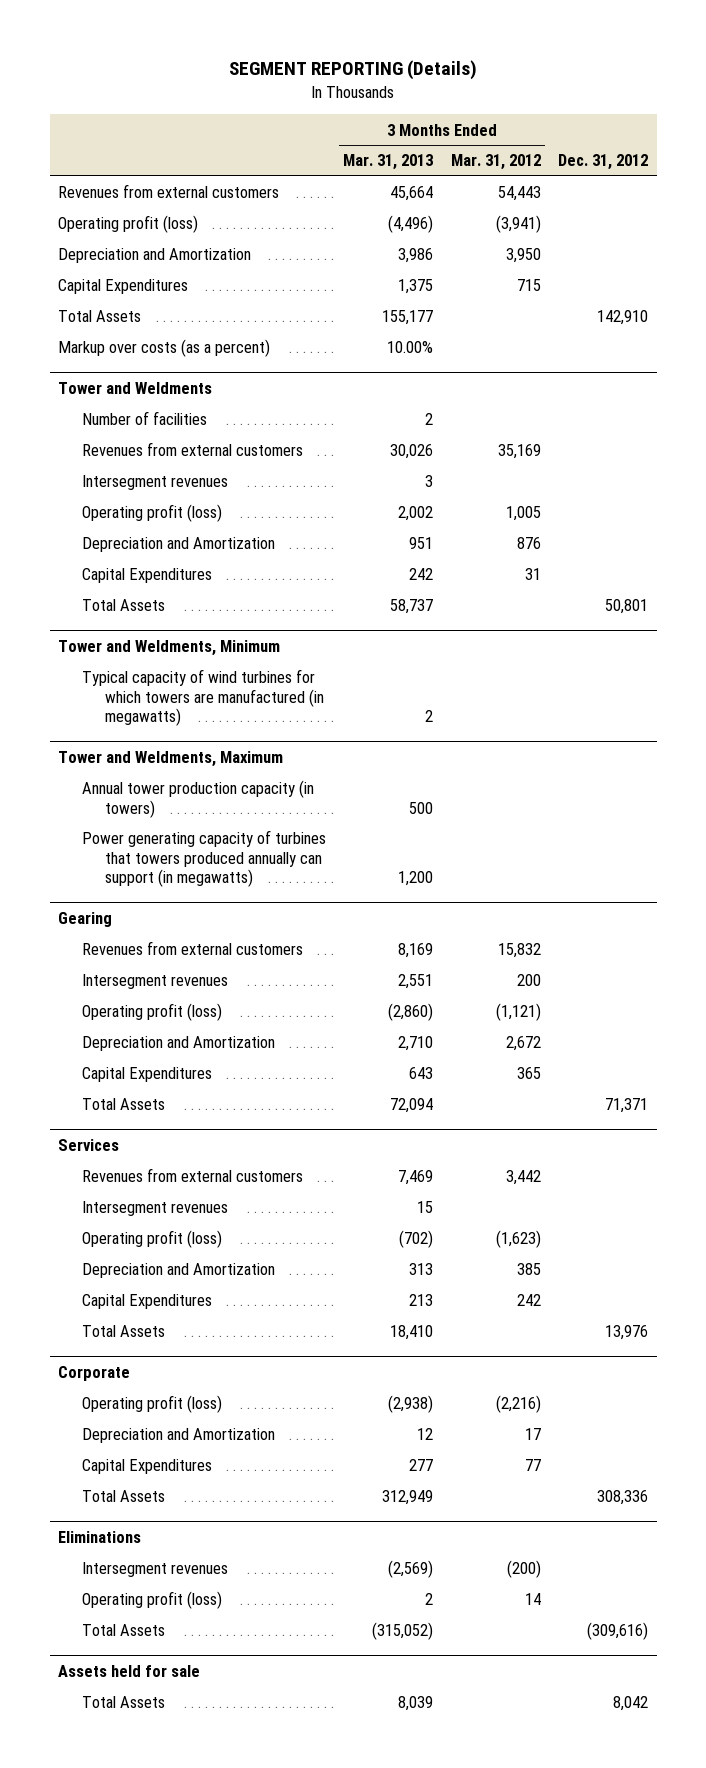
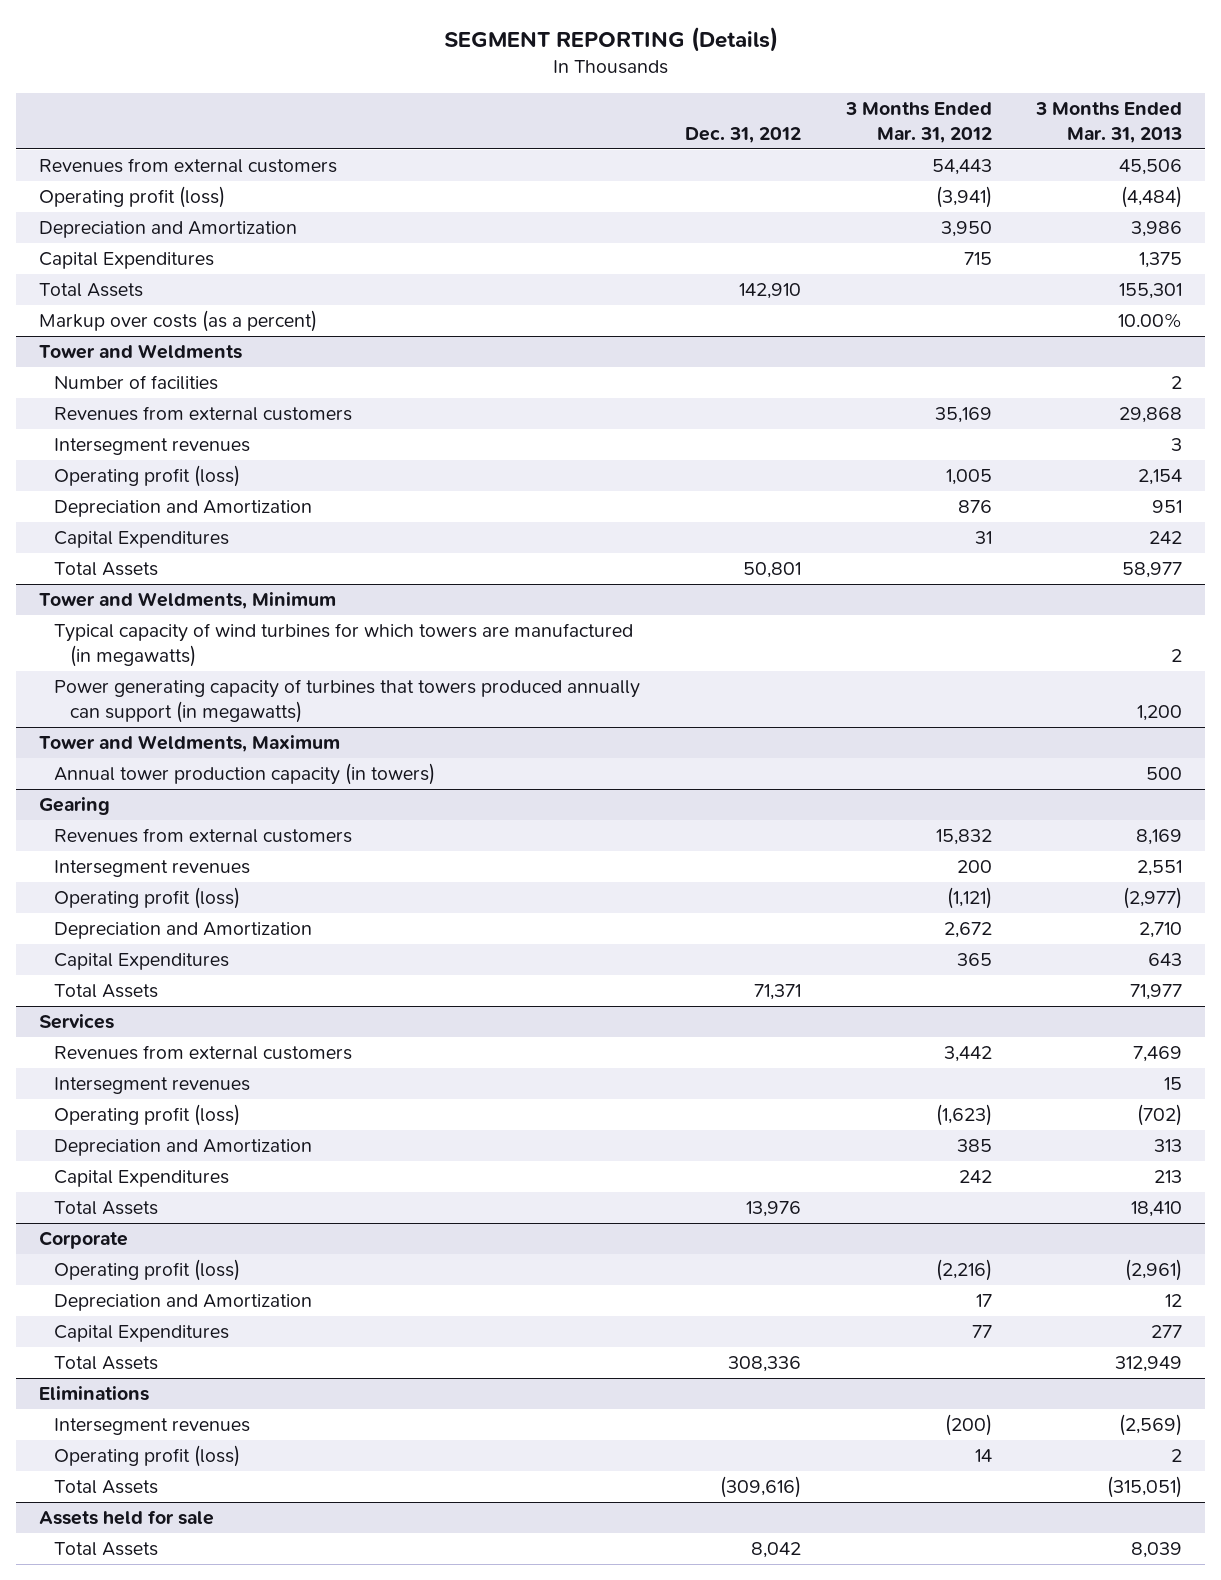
- | 3 Months Ended Mar. 31, 2013 | 3 Months Ended Mar. 31, 2012 | Dec. 31, 2012
+ | Dec. 31, 2012 | 3 Months Ended Mar. 31, 2012 | 3 Months Ended Mar. 31, 2013
- Revenues from external customers | 45,664 | 54,443 |
- Operating profit (loss) | (4,496) | (3,941) |
+ Revenues from external customers | | 54,443 | 45,506
+ Operating profit (loss) | | (3,941) | (4,484)
- Total Assets | 155,177 | | 142,910
+ Total Assets | 142,910 | | 155,301
@ Tower and Weldments
- Revenues from external customers | 30,026 | 35,169 |
+ Revenues from external customers | | 35,169 | 29,868
- Operating profit (loss) | 2,002 | 1,005 |
+ Operating profit (loss) | | 1,005 | 2,154
- Total Assets | 58,737 | | 50,801
+ Total Assets | 50,801 | | 58,977
@ Tower and Weldments, Minimum
+ Power generating capacity of turbines that towers produced annually can support (in megawatts) | | | 1,200
@ Tower and Weldments, Maximum
- Power generating capacity of turbines that towers produced annually can support (in megawatts) | 1,200 | |
@ Gearing
- Operating profit (loss) | (2,860) | (1,121) |
+ Operating profit (loss) | | (1,121) | (2,977)
- Total Assets | 72,094 | | 71,371
+ Total Assets | 71,371 | | 71,977
@ Corporate
- Operating profit (loss) | (2,938) | (2,216) |
+ Operating profit (loss) | | (2,216) | (2,961)
@ Eliminations
- Total Assets | (315,052) | | (309,616)
+ Total Assets | (309,616) | | (315,051)

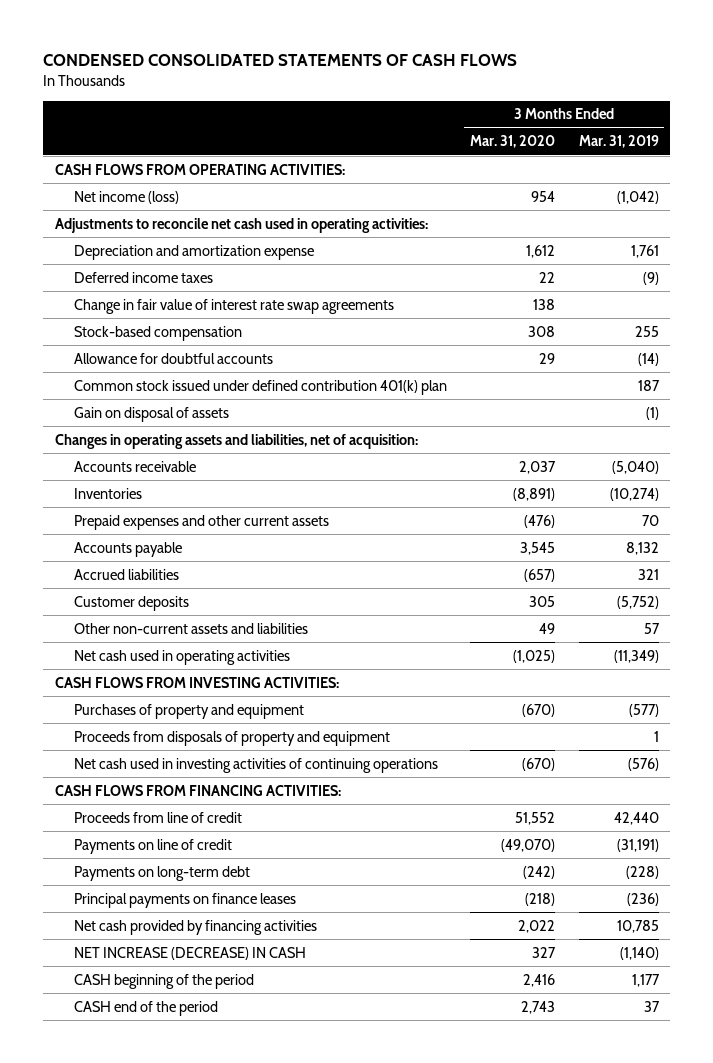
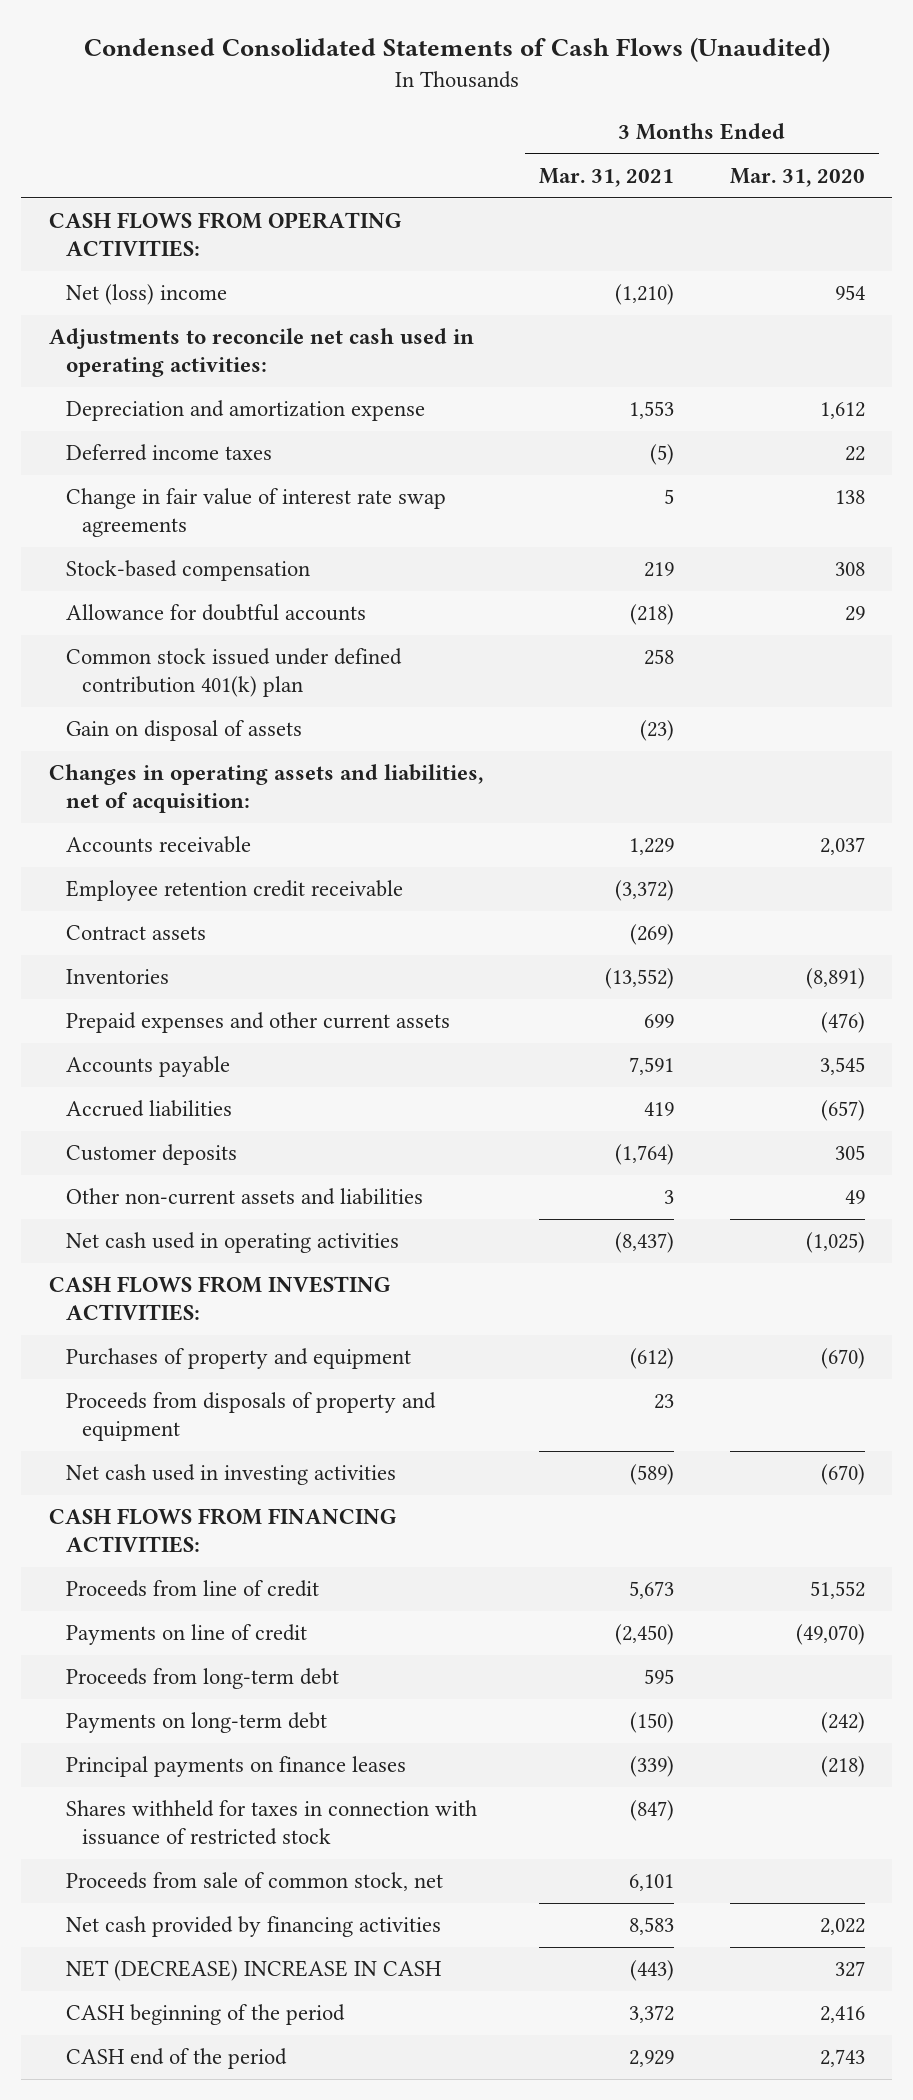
- CONDENSED CONSOLIDATED STATEMENTS OF CASH FLOWS
+ Condensed Consolidated Statements of Cash Flows (Unaudited)
- | 3 Months Ended Mar. 31, 2020 | 3 Months Ended Mar. 31, 2019
+ | 3 Months Ended Mar. 31, 2021 | 3 Months Ended Mar. 31, 2020
- Net income (loss) | 954 | (1,042)
+ Net (loss) income | (1,210) | 954
+ Employee retention credit receivable | (3,372) |
+ Contract assets | (269) |
- Net cash used in investing activities of continuing operations | (670) | (576)
+ Net cash used in investing activities | (589) | (670)
+ Proceeds from long-term debt | 595 |
+ Shares withheld for taxes in connection with issuance of restricted stock | (847) |
+ Proceeds from sale of common stock, net | 6,101 |
- NET INCREASE (DECREASE) IN CASH | 327 | (1,140)
+ NET (DECREASE) INCREASE IN CASH | (443) | 327

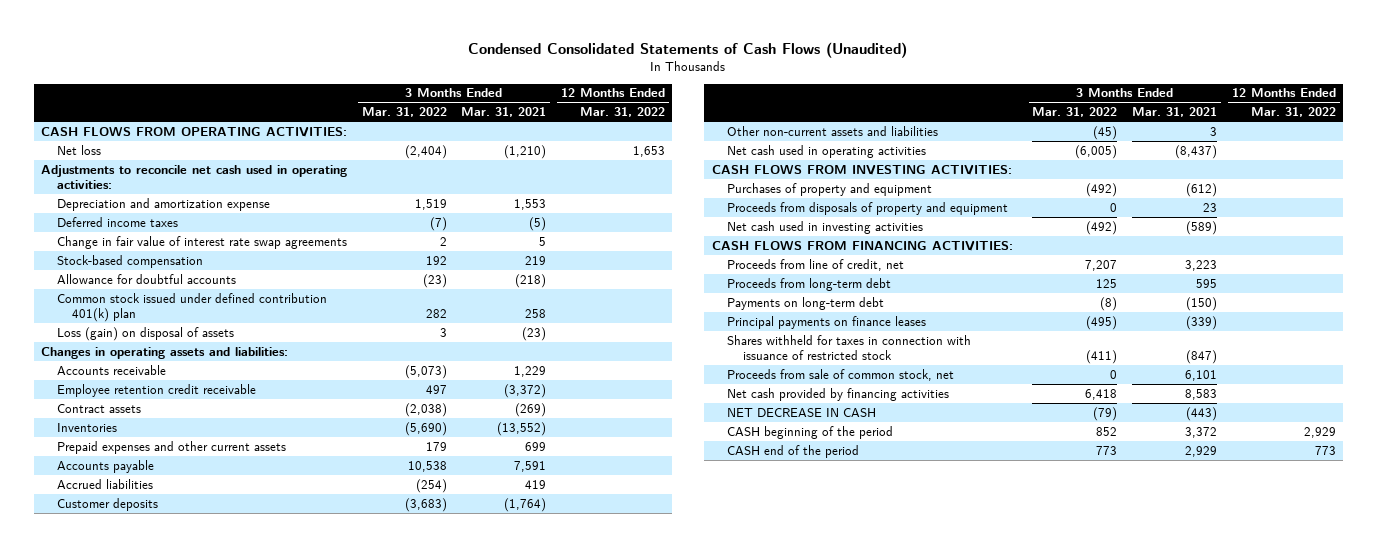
- | 3 Months Ended Mar. 31, 2021 | 3 Months Ended Mar. 31, 2020
+ | 3 Months Ended Mar. 31, 2022 | 3 Months Ended Mar. 31, 2021 | 12 Months Ended Mar. 31, 2022
- Net (loss) income | (1,210) | 954
+ Net loss | (2,404) | (1,210) | 1,653
- Gain on disposal of assets | (23) |
- Changes in operating assets and liabilities, net of acquisition:
+ Loss (gain) on disposal of assets | 3 | (23) |
+ Changes in operating assets and liabilities:
- Proceeds from line of credit | 5,673 | 51,552
- Payments on line of credit | (2,450) | (49,070)
+ Proceeds from line of credit, net | 7,207 | 3,223 |
- NET (DECREASE) INCREASE IN CASH | (443) | 327
+ NET DECREASE IN CASH | (79) | (443) |

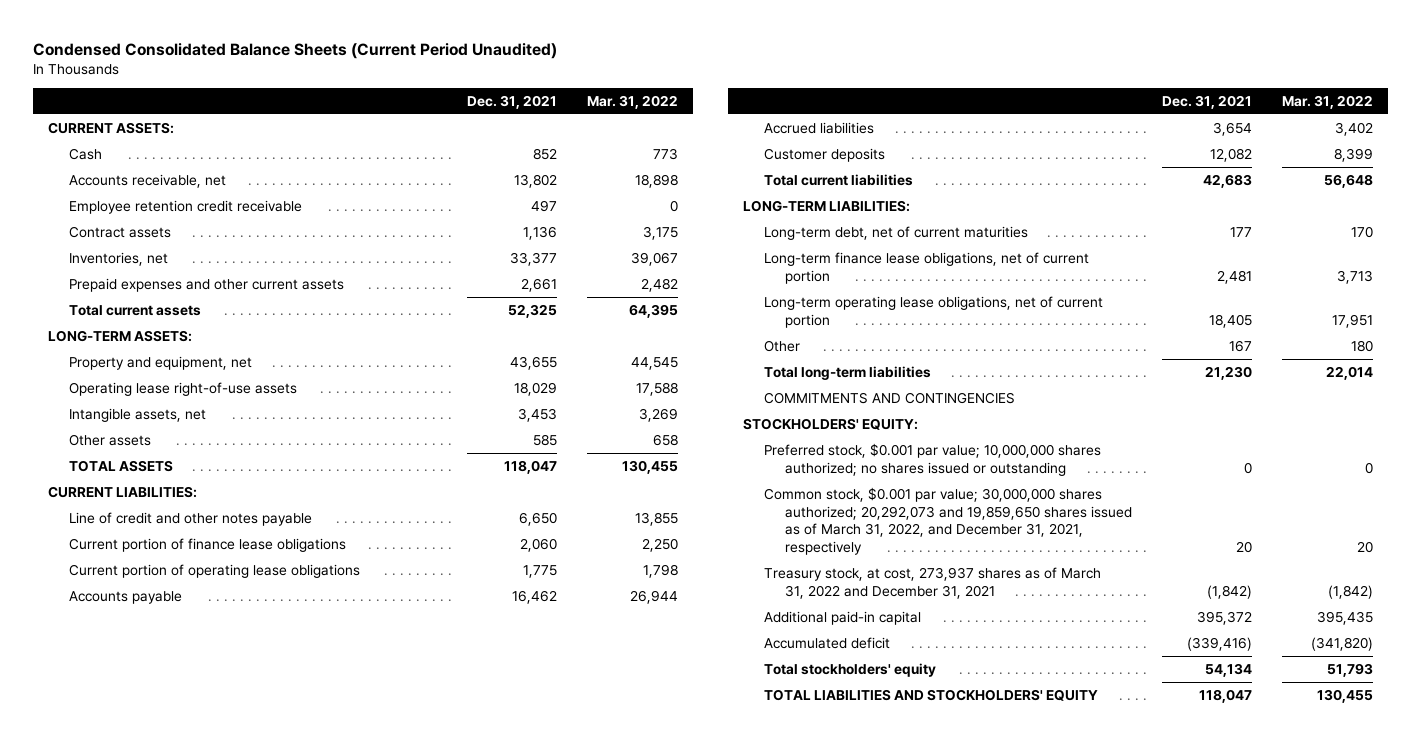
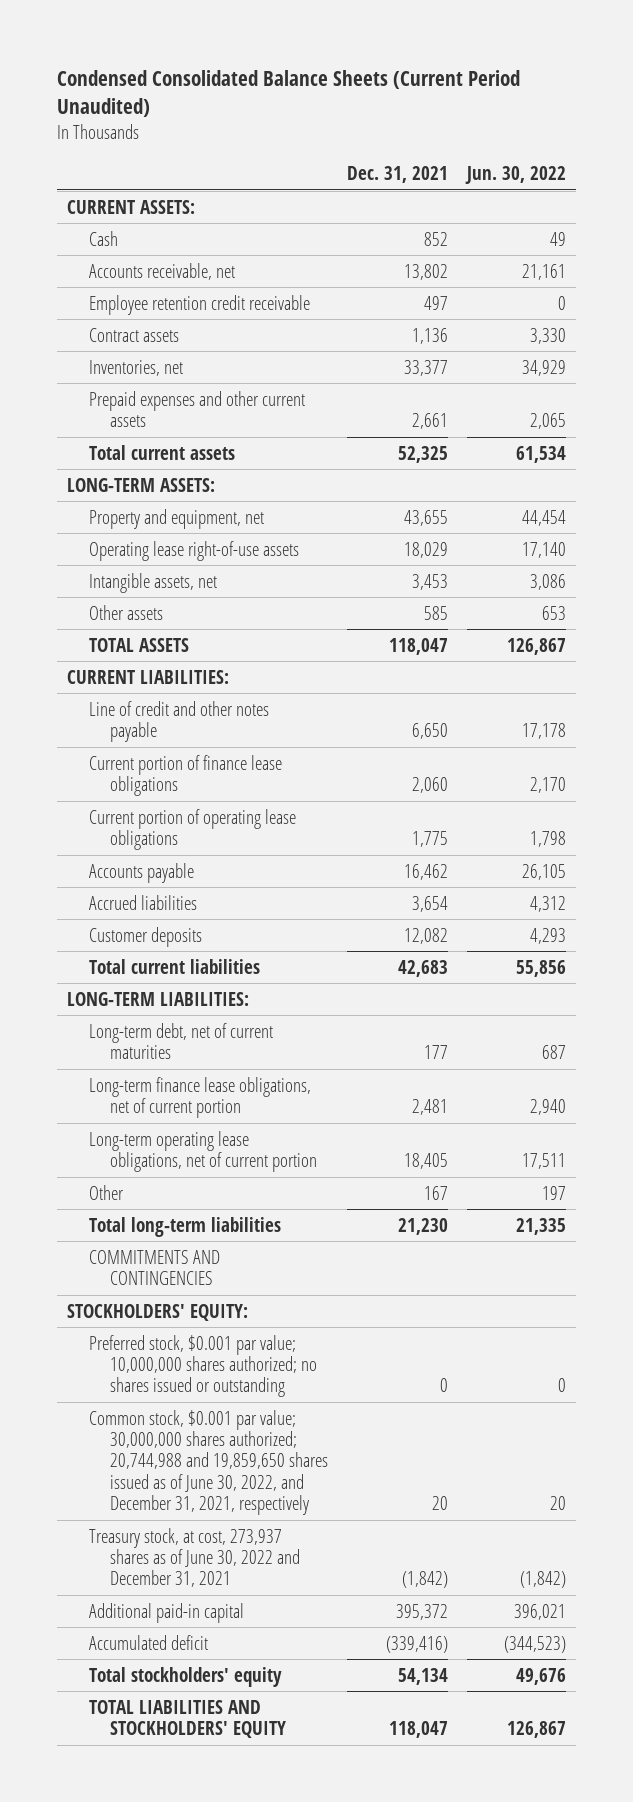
- | Dec. 31, 2021 | Mar. 31, 2022
+ | Dec. 31, 2021 | Jun. 30, 2022
- Common stock, $0.001 par value; 30,000,000 shares authorized; 20,292,073 and 19,859,650 shares issued as of March 31, 2022, and December 31, 2021, respectively | 20 | 20
- Treasury stock, at cost, 273,937 shares as of March 31, 2022 and December 31, 2021 | (1,842) | (1,842)
+ Common stock, $0.001 par value; 30,000,000 shares authorized; 20,744,988 and 19,859,650 shares issued as of June 30, 2022, and December 31, 2021, respectively | 20 | 20
+ Treasury stock, at cost, 273,937 shares as of June 30, 2022 and December 31, 2021 | (1,842) | (1,842)

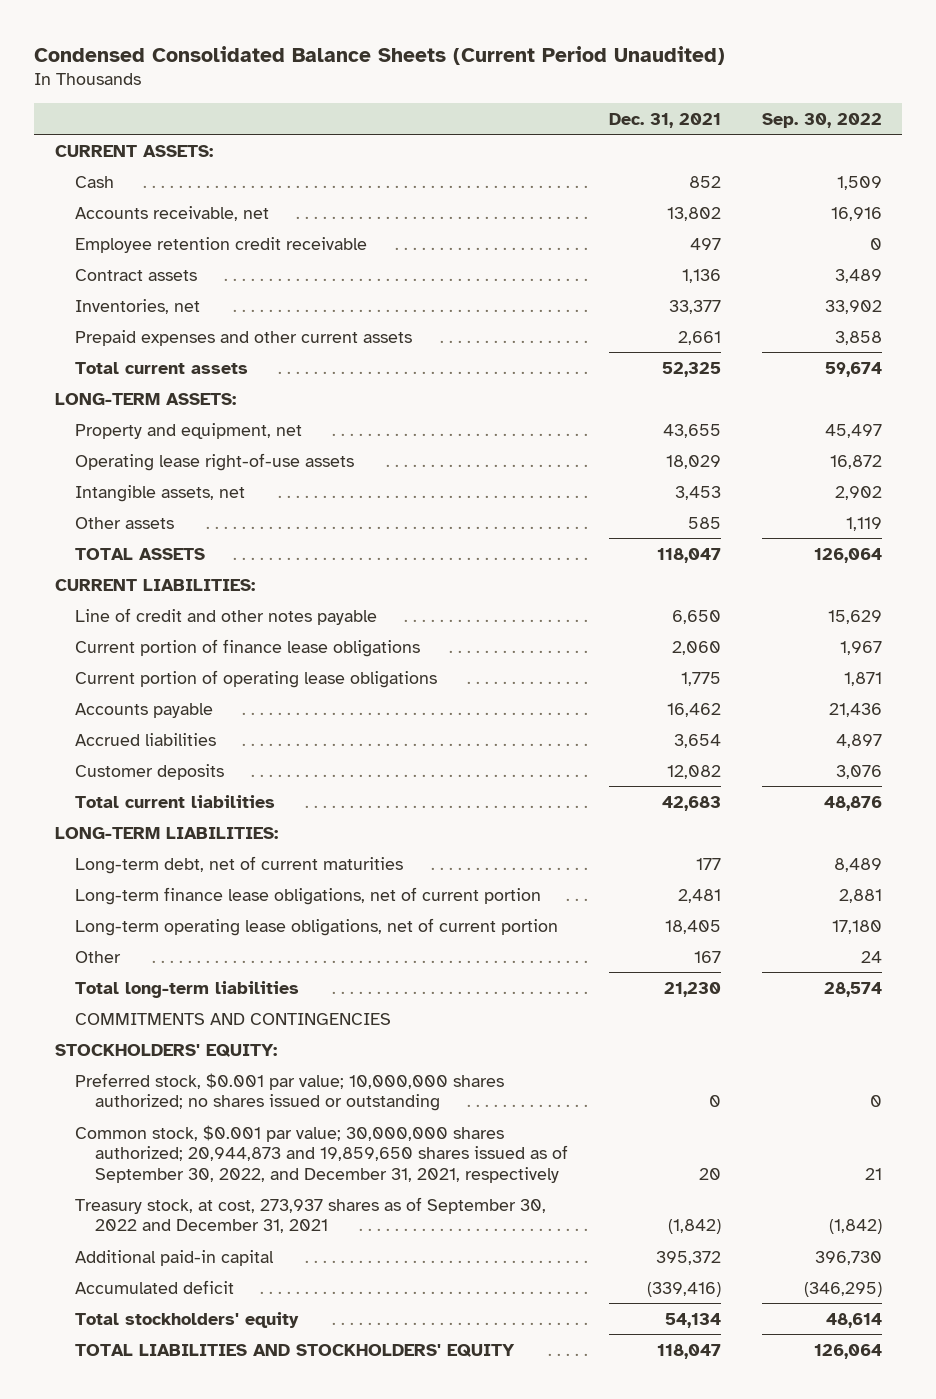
- | Dec. 31, 2021 | Jun. 30, 2022
+ | Dec. 31, 2021 | Sep. 30, 2022
- Common stock, $0.001 par value; 30,000,000 shares authorized; 20,744,988 and 19,859,650 shares issued as of June 30, 2022, and December 31, 2021, respectively | 20 | 20
- Treasury stock, at cost, 273,937 shares as of June 30, 2022 and December 31, 2021 | (1,842) | (1,842)
+ Common stock, $0.001 par value; 30,000,000 shares authorized; 20,944,873 and 19,859,650 shares issued as of September 30, 2022, and December 31, 2021, respectively | 20 | 21
+ Treasury stock, at cost, 273,937 shares as of September 30, 2022 and December 31, 2021 | (1,842) | (1,842)

